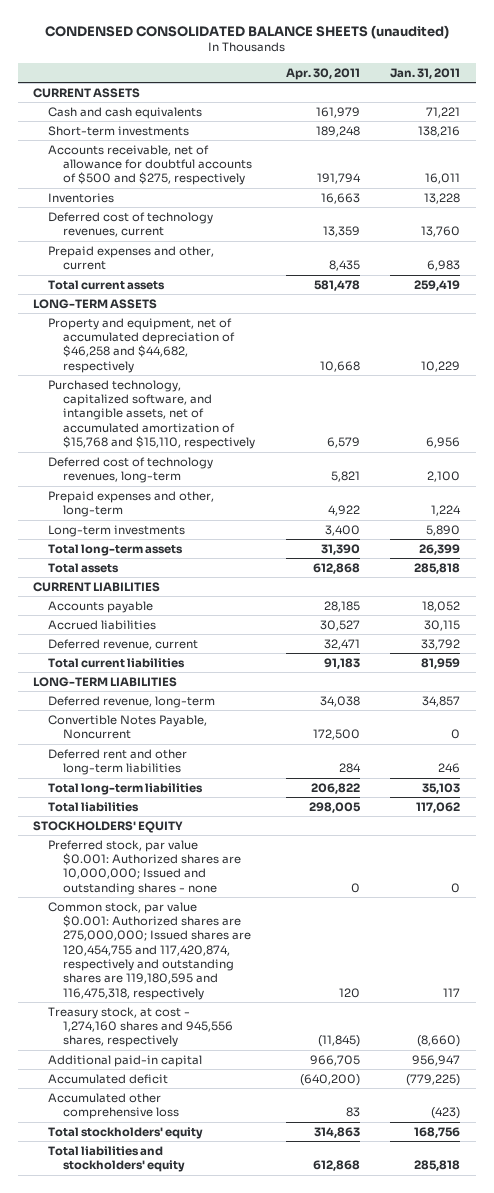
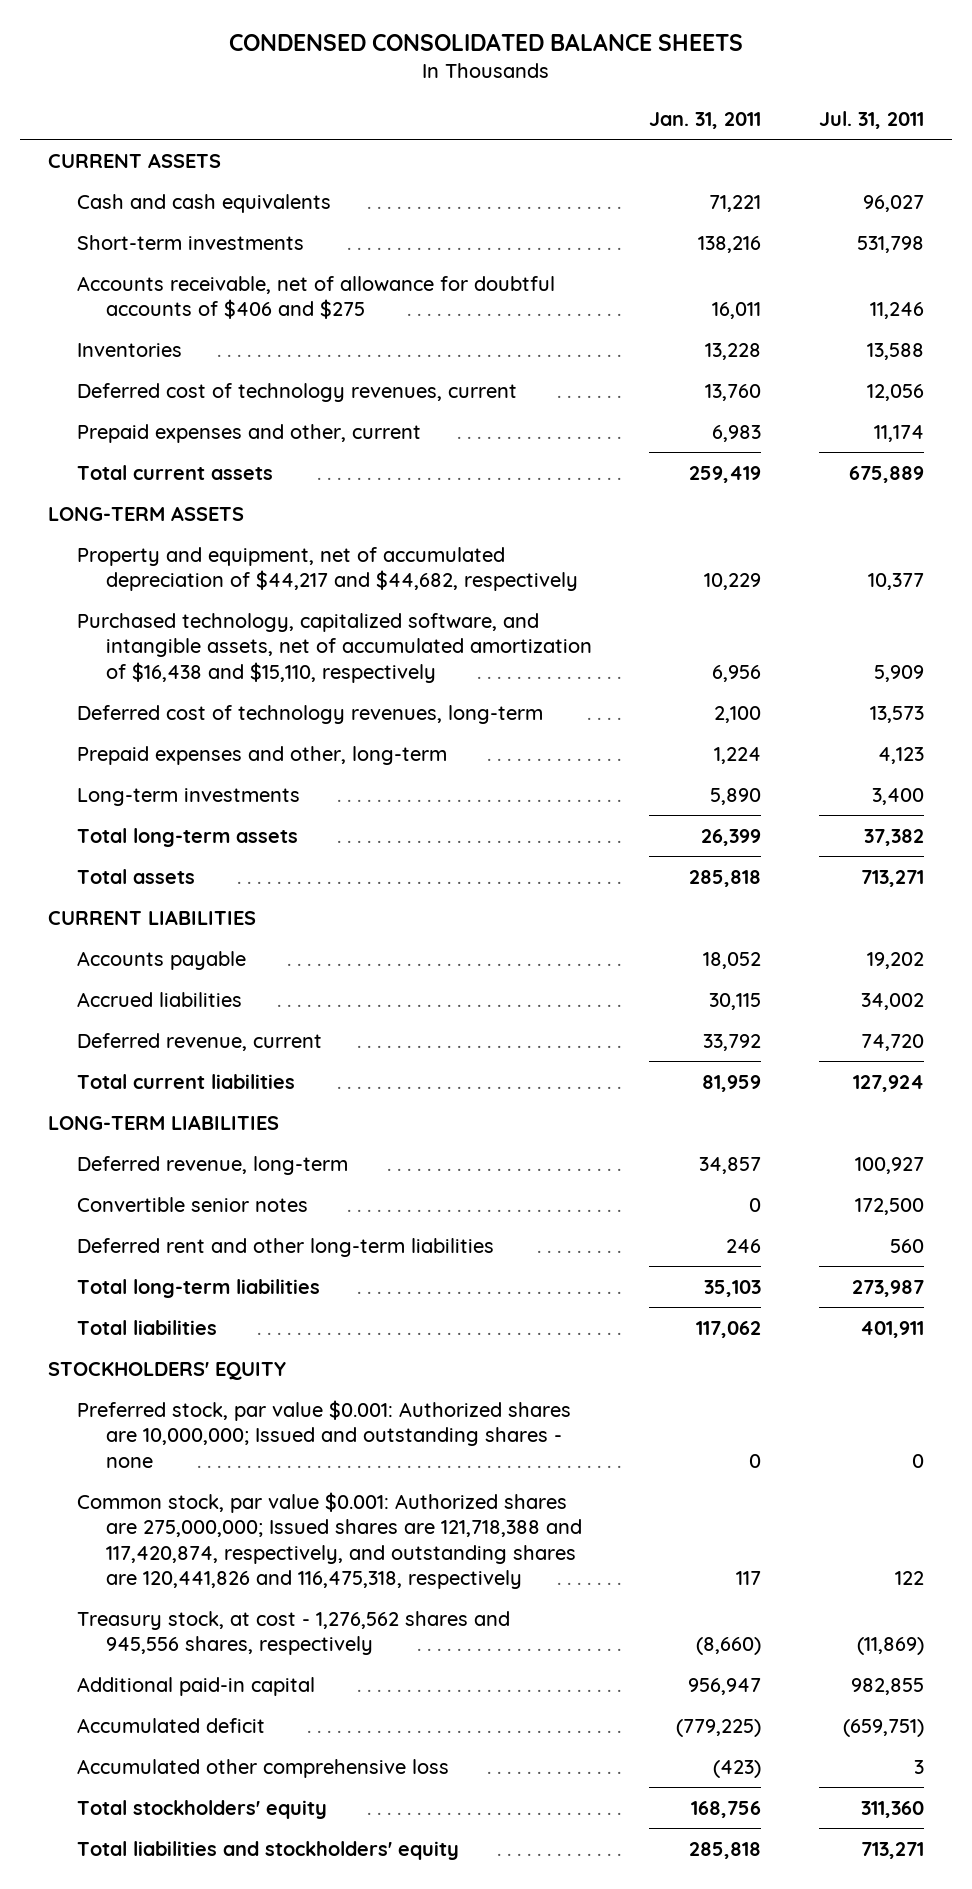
- CONDENSED CONSOLIDATED BALANCE SHEETS (unaudited)
+ CONDENSED CONSOLIDATED BALANCE SHEETS
- | Apr. 30, 2011 | Jan. 31, 2011
+ | Jan. 31, 2011 | Jul. 31, 2011
- Accounts receivable, net of allowance for doubtful accounts of $500 and $275, respectively | 191,794 | 16,011
+ Accounts receivable, net of allowance for doubtful accounts of $406 and $275 | 16,011 | 11,246
- Property and equipment, net of accumulated depreciation of $46,258 and $44,682, respectively | 10,668 | 10,229
- Purchased technology, capitalized software, and intangible assets, net of accumulated amortization of $15,768 and $15,110, respectively | 6,579 | 6,956
+ Property and equipment, net of accumulated depreciation of $44,217 and $44,682, respectively | 10,229 | 10,377
+ Purchased technology, capitalized software, and intangible assets, net of accumulated amortization of $16,438 and $15,110, respectively | 6,956 | 5,909
- Convertible Notes Payable, Noncurrent | 172,500 | 0
+ Convertible senior notes | 0 | 172,500
- Common stock, par value $0.001: Authorized shares are 275,000,000; Issued shares are 120,454,755 and 117,420,874, respectively and outstanding shares are 119,180,595 and 116,475,318, respectively | 120 | 117
- Treasury stock, at cost - 1,274,160 shares and 945,556 shares, respectively | (11,845) | (8,660)
+ Common stock, par value $0.001: Authorized shares are 275,000,000; Issued shares are 121,718,388 and 117,420,874, respectively, and outstanding shares are 120,441,826 and 116,475,318, respectively | 117 | 122
+ Treasury stock, at cost - 1,276,562 shares and 945,556 shares, respectively | (8,660) | (11,869)

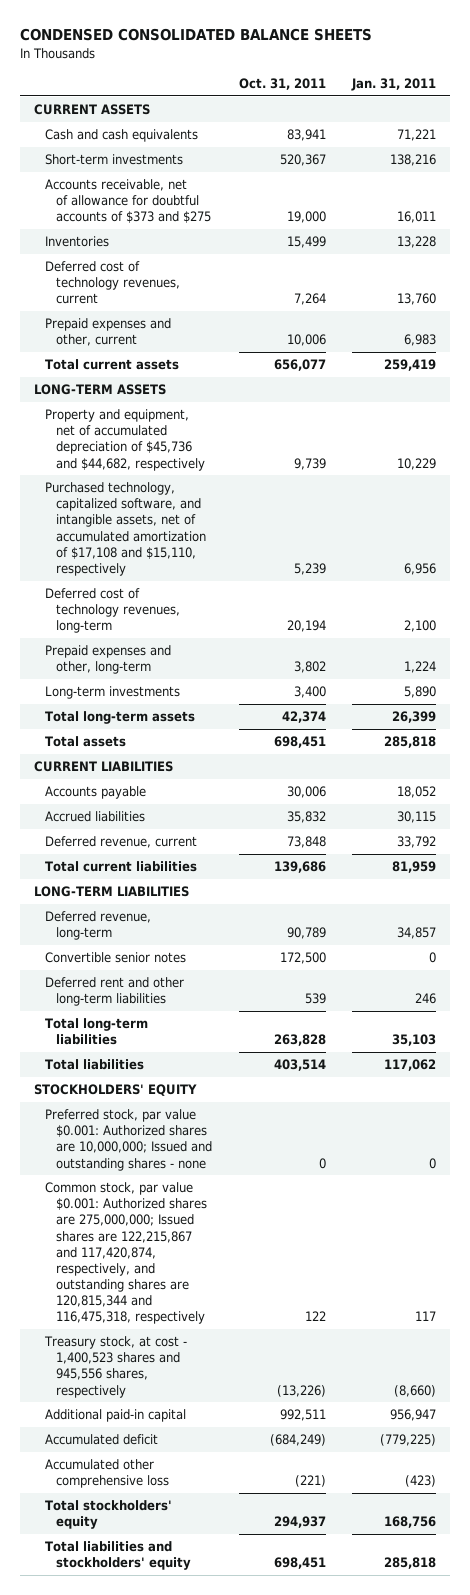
- | Jan. 31, 2011 | Jul. 31, 2011
+ | Oct. 31, 2011 | Jan. 31, 2011
- Accounts receivable, net of allowance for doubtful accounts of $406 and $275 | 16,011 | 11,246
+ Accounts receivable, net of allowance for doubtful accounts of $373 and $275 | 19,000 | 16,011
- Property and equipment, net of accumulated depreciation of $44,217 and $44,682, respectively | 10,229 | 10,377
- Purchased technology, capitalized software, and intangible assets, net of accumulated amortization of $16,438 and $15,110, respectively | 6,956 | 5,909
+ Property and equipment, net of accumulated depreciation of $45,736 and $44,682, respectively | 9,739 | 10,229
+ Purchased technology, capitalized software, and intangible assets, net of accumulated amortization of $17,108 and $15,110, respectively | 5,239 | 6,956
- Common stock, par value $0.001: Authorized shares are 275,000,000; Issued shares are 121,718,388 and 117,420,874, respectively, and outstanding shares are 120,441,826 and 116,475,318, respectively | 117 | 122
- Treasury stock, at cost - 1,276,562 shares and 945,556 shares, respectively | (8,660) | (11,869)
+ Common stock, par value $0.001: Authorized shares are 275,000,000; Issued shares are 122,215,867 and 117,420,874, respectively, and outstanding shares are 120,815,344 and 116,475,318, respectively | 122 | 117
+ Treasury stock, at cost - 1,400,523 shares and 945,556 shares, respectively | (13,226) | (8,660)

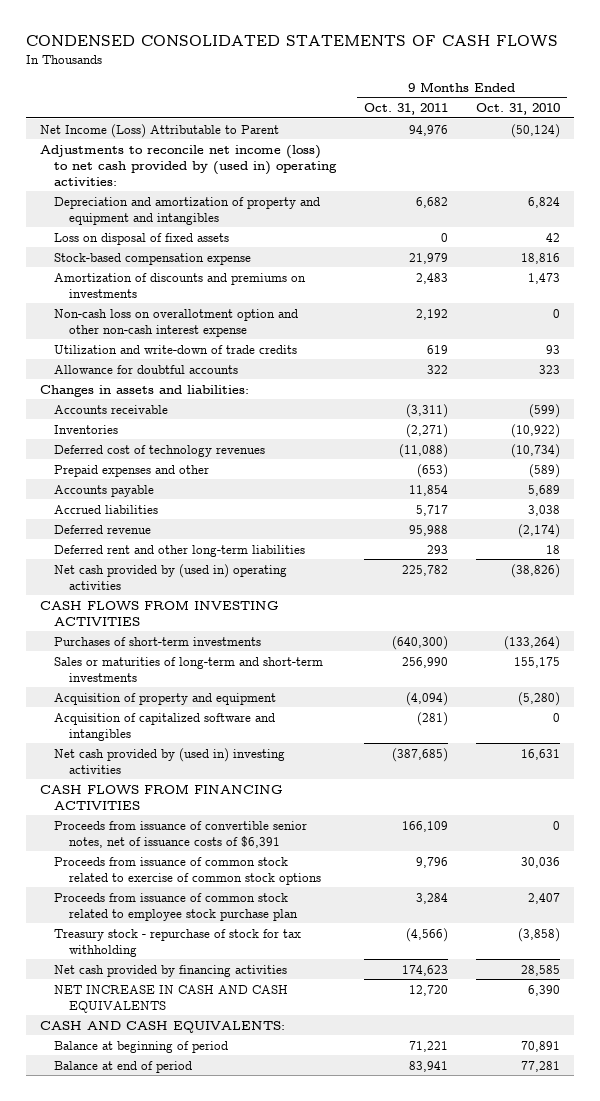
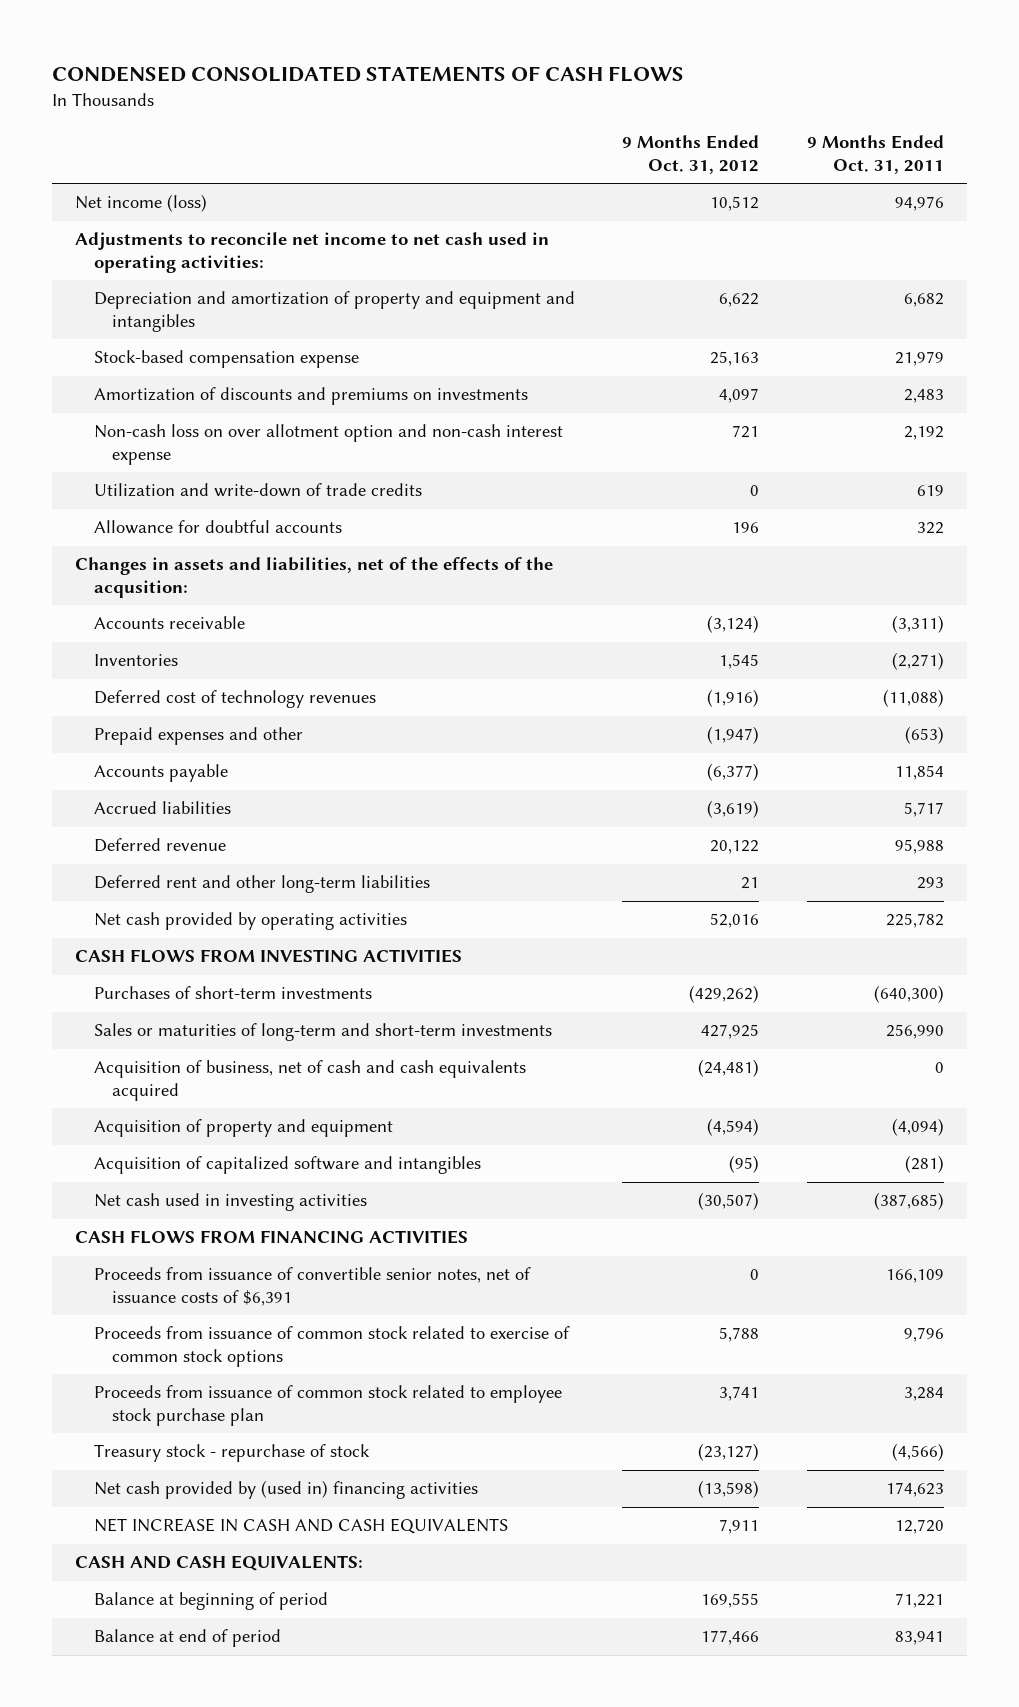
- | 9 Months Ended Oct. 31, 2011 | 9 Months Ended Oct. 31, 2010
+ | 9 Months Ended Oct. 31, 2012 | 9 Months Ended Oct. 31, 2011
- Net Income (Loss) Attributable to Parent | 94,976 | (50,124)
- Adjustments to reconcile net income (loss) to net cash provided by (used in) operating activities:
+ Net income (loss) | 10,512 | 94,976
+ Adjustments to reconcile net income to net cash used in operating activities:
- Loss on disposal of fixed assets | 0 | 42
- Non-cash loss on overallotment option and other non-cash interest expense | 2,192 | 0
+ Non-cash loss on over allotment option and non-cash interest expense | 721 | 2,192
- Changes in assets and liabilities:
+ Changes in assets and liabilities, net of the effects of the acqusition:
- Net cash provided by (used in) operating activities | 225,782 | (38,826)
+ Net cash provided by operating activities | 52,016 | 225,782
+ Acquisition of business, net of cash and cash equivalents acquired | (24,481) | 0
- Net cash provided by (used in) investing activities | (387,685) | 16,631
+ Net cash used in investing activities | (30,507) | (387,685)
- Treasury stock - repurchase of stock for tax withholding | (4,566) | (3,858)
- Net cash provided by financing activities | 174,623 | 28,585
+ Treasury stock - repurchase of stock | (23,127) | (4,566)
+ Net cash provided by (used in) financing activities | (13,598) | 174,623

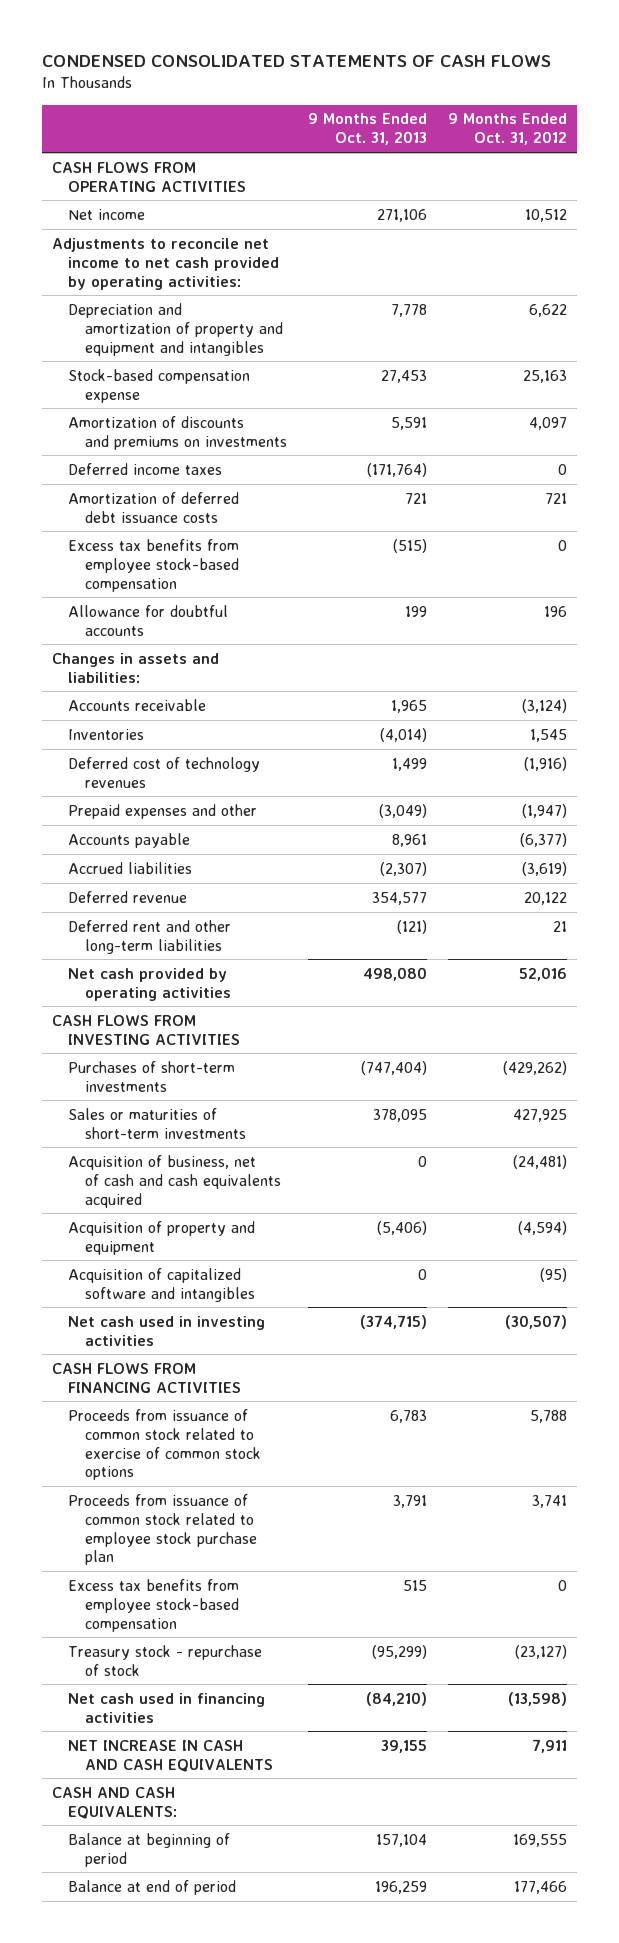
- | 9 Months Ended Oct. 31, 2012 | 9 Months Ended Oct. 31, 2011
+ | 9 Months Ended Oct. 31, 2013 | 9 Months Ended Oct. 31, 2012
- Net income (loss) | 10,512 | 94,976
- Adjustments to reconcile net income to net cash used in operating activities:
+ CASH FLOWS FROM OPERATING ACTIVITIES
+ Net income | 271,106 | 10,512
+ Adjustments to reconcile net income to net cash provided by operating activities:
- Non-cash loss on over allotment option and non-cash interest expense | 721 | 2,192
- Utilization and write-down of trade credits | 0 | 619
+ Deferred income taxes | (171,764) | 0
+ Amortization of deferred debt issuance costs | 721 | 721
+ Excess tax benefits from employee stock-based compensation | (515) | 0
- Changes in assets and liabilities, net of the effects of the acqusition:
+ Changes in assets and liabilities:
- Sales or maturities of long-term and short-term investments | 427,925 | 256,990
+ Sales or maturities of short-term investments | 378,095 | 427,925
- Proceeds from issuance of convertible senior notes, net of issuance costs of $6,391 | 0 | 166,109
+ Excess tax benefits from employee stock-based compensation | 515 | 0
- Net cash provided by (used in) financing activities | (13,598) | 174,623
+ Net cash used in financing activities | (84,210) | (13,598)

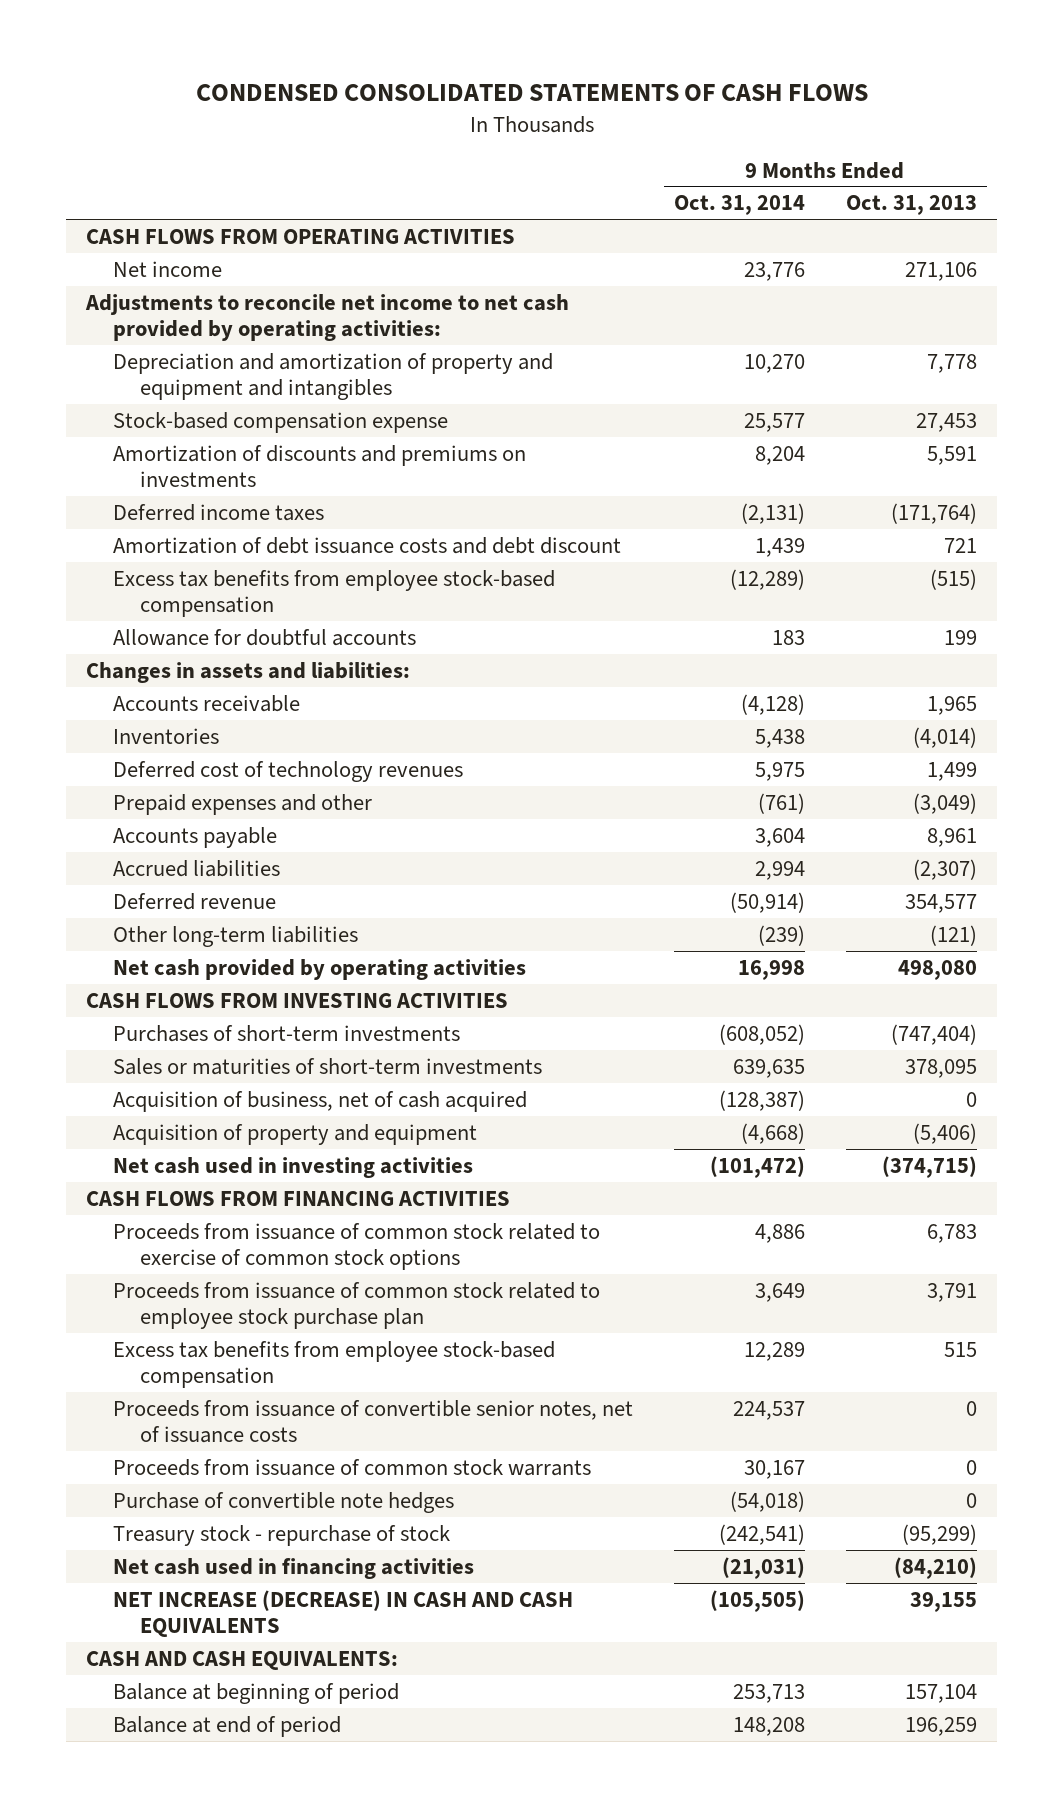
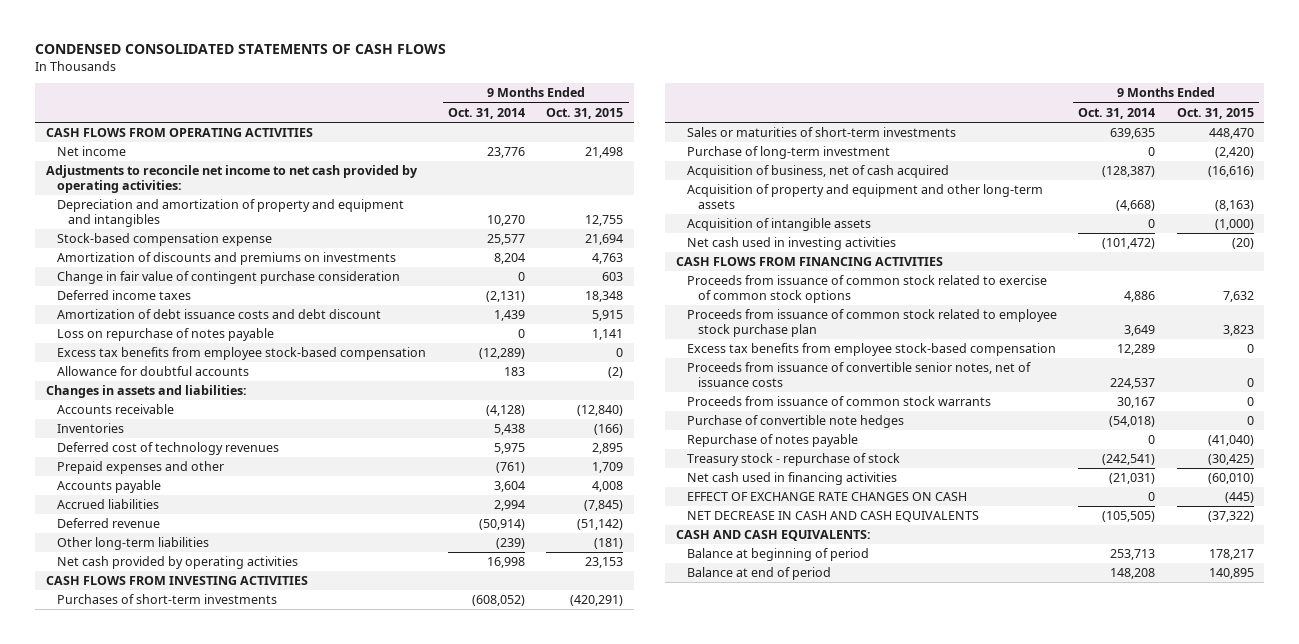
- | 9 Months Ended Oct. 31, 2014 | 9 Months Ended Oct. 31, 2013
+ | 9 Months Ended Oct. 31, 2014 | 9 Months Ended Oct. 31, 2015
+ Change in fair value of contingent purchase consideration | 0 | 603
+ Loss on repurchase of notes payable | 0 | 1,141
+ Purchase of long-term investment | 0 | (2,420)
- Acquisition of property and equipment | (4,668) | (5,406)
+ Acquisition of property and equipment and other long-term assets | (4,668) | (8,163)
+ Acquisition of intangible assets | 0 | (1,000)
+ Repurchase of notes payable | 0 | (41,040)
- NET INCREASE (DECREASE) IN CASH AND CASH EQUIVALENTS | (105,505) | 39,155
+ EFFECT OF EXCHANGE RATE CHANGES ON CASH | 0 | (445)
+ NET DECREASE IN CASH AND CASH EQUIVALENTS | (105,505) | (37,322)

